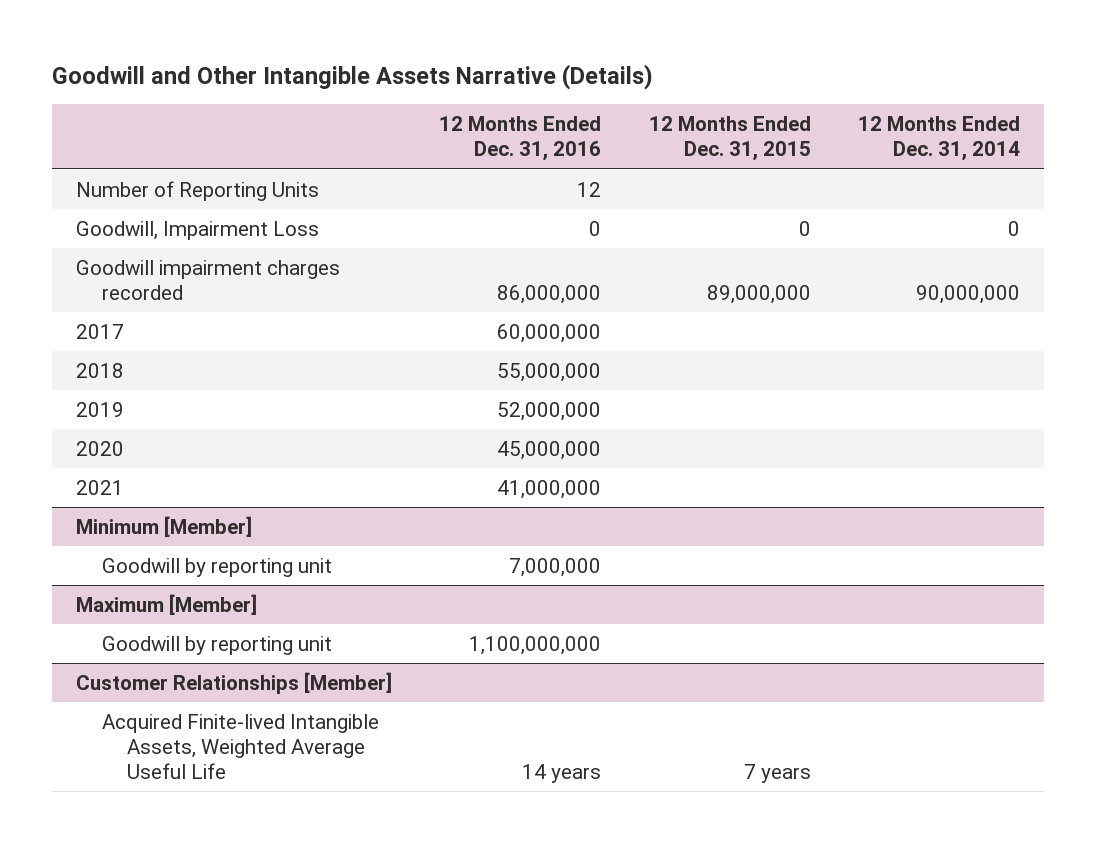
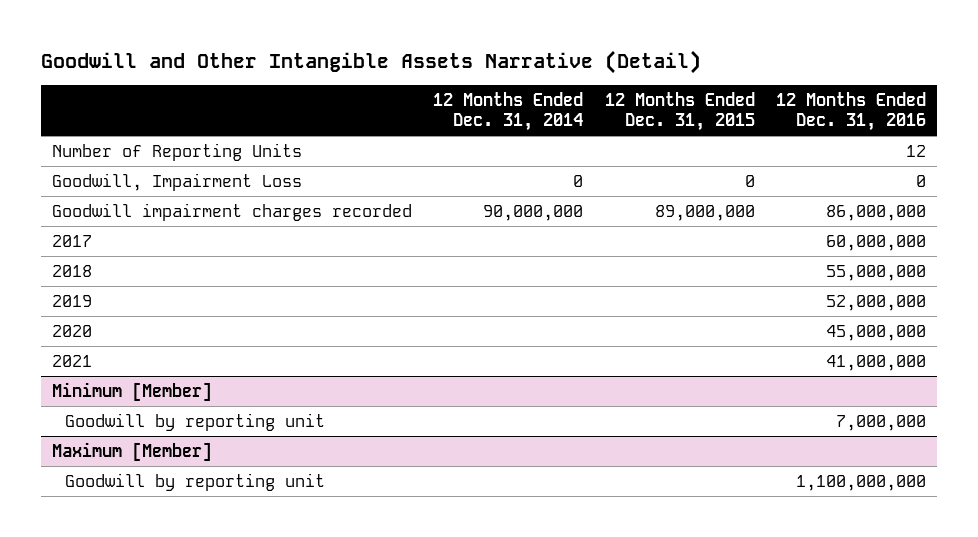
- Goodwill and Other Intangible Assets Narrative (Details)
+ Goodwill and Other Intangible Assets Narrative (Detail)
- | 12 Months Ended Dec. 31, 2016 | 12 Months Ended Dec. 31, 2015 | 12 Months Ended Dec. 31, 2014
+ | 12 Months Ended Dec. 31, 2014 | 12 Months Ended Dec. 31, 2015 | 12 Months Ended Dec. 31, 2016
- Customer Relationships [Member]
- Acquired Finite-lived Intangible Assets, Weighted Average Useful Life | 14 years | 7 years |

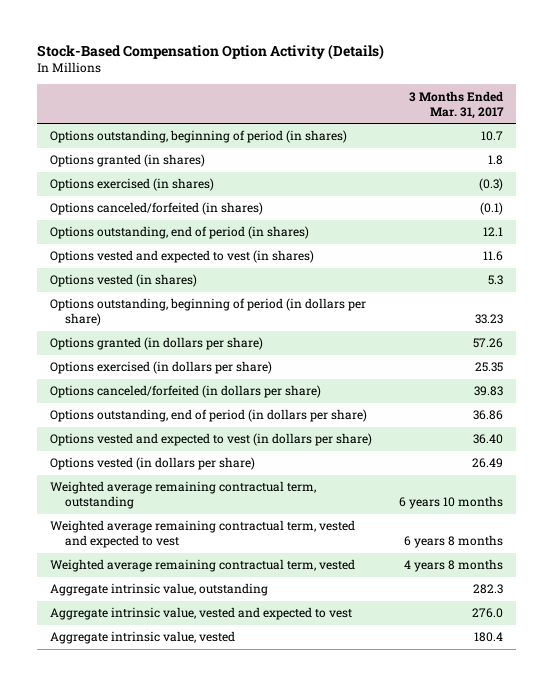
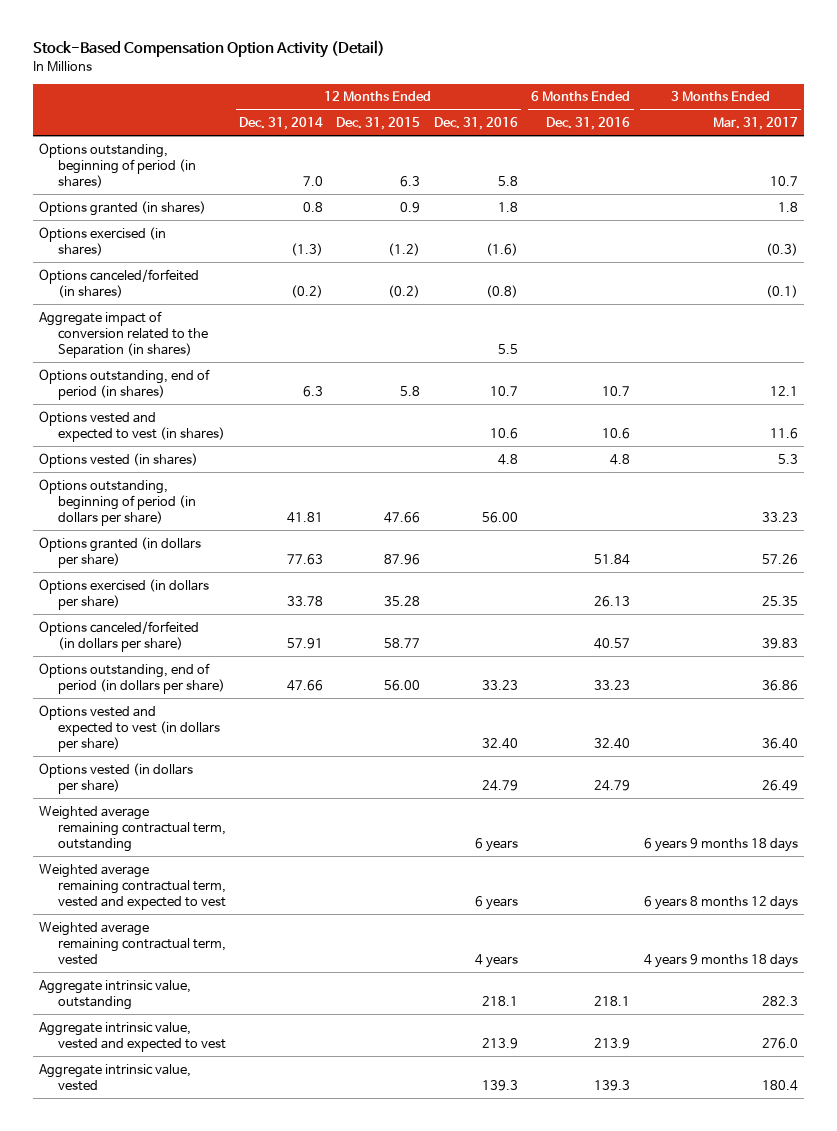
- Stock-Based Compensation Option Activity (Details)
+ Stock-Based Compensation Option Activity (Detail)
- | 3 Months Ended Mar. 31, 2017
+ | 12 Months Ended Dec. 31, 2014 | 12 Months Ended Dec. 31, 2015 | 12 Months Ended Dec. 31, 2016 | 6 Months Ended Dec. 31, 2016 | 3 Months Ended Mar. 31, 2017
+ Aggregate impact of conversion related to the Separation (in shares) | | | 5.5 | |
- Weighted average remaining contractual term, outstanding | 6 years 10 months
- Weighted average remaining contractual term, vested and expected to vest | 6 years 8 months
- Weighted average remaining contractual term, vested | 4 years 8 months
+ Weighted average remaining contractual term, outstanding | | | 6 years | | 6 years 9 months 18 days
+ Weighted average remaining contractual term, vested and expected to vest | | | 6 years | | 6 years 8 months 12 days
+ Weighted average remaining contractual term, vested | | | 4 years | | 4 years 9 months 18 days

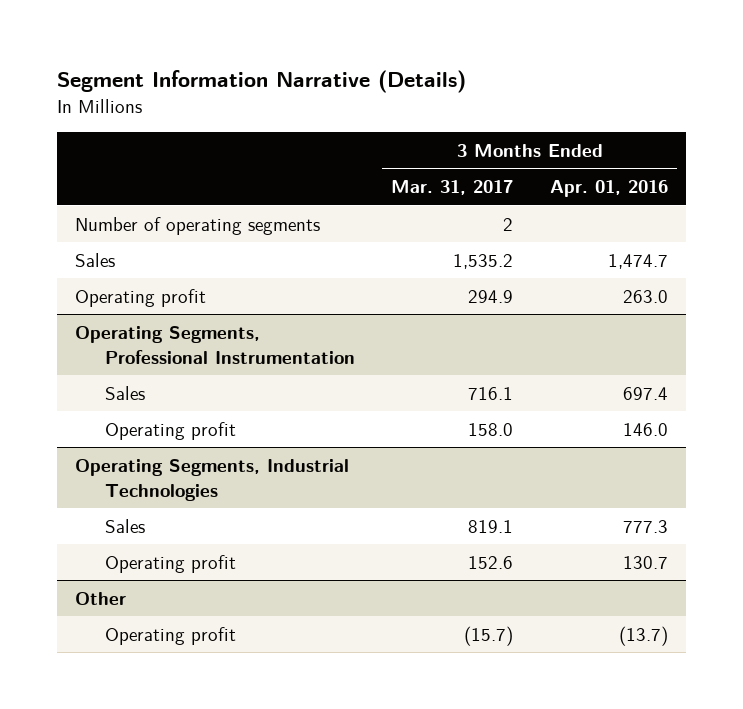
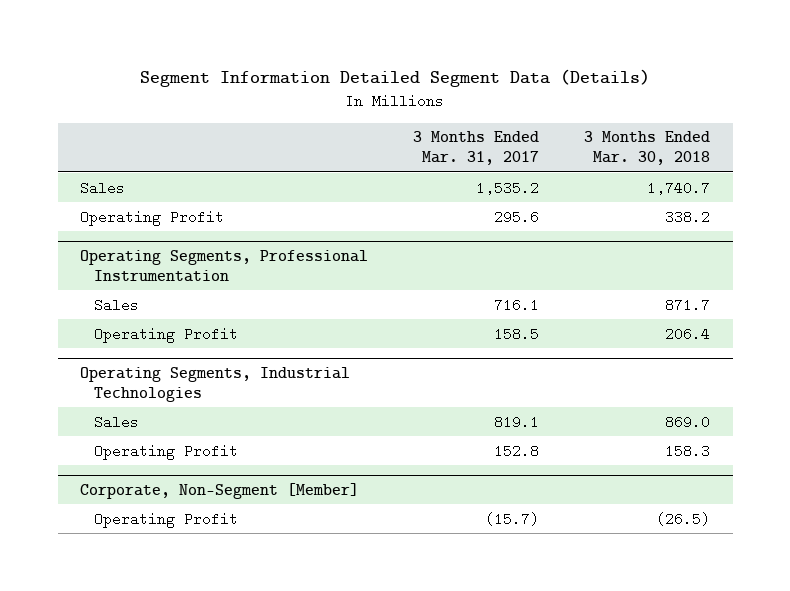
- Segment Information Narrative (Details)
+ Segment Information Detailed Segment Data (Details)
- | 3 Months Ended Mar. 31, 2017 | 3 Months Ended Apr. 01, 2016
+ | 3 Months Ended Mar. 31, 2017 | 3 Months Ended Mar. 30, 2018
- Number of operating segments | 2 |
- Operating profit | 294.9 | 263.0
+ Operating Profit | 295.6 | 338.2
@ Operating Segments, Professional Instrumentation
- Operating profit | 158.0 | 146.0
+ Operating Profit | 158.5 | 206.4
@ Operating Segments, Industrial Technologies
- Operating profit | 152.6 | 130.7
- Other
- Operating profit | (15.7) | (13.7)
@ Operating Segments, Industrial Technologies
+ Operating Profit | 152.8 | 158.3
+ Corporate, Non-Segment [Member]
+ Operating Profit | (15.7) | (26.5)

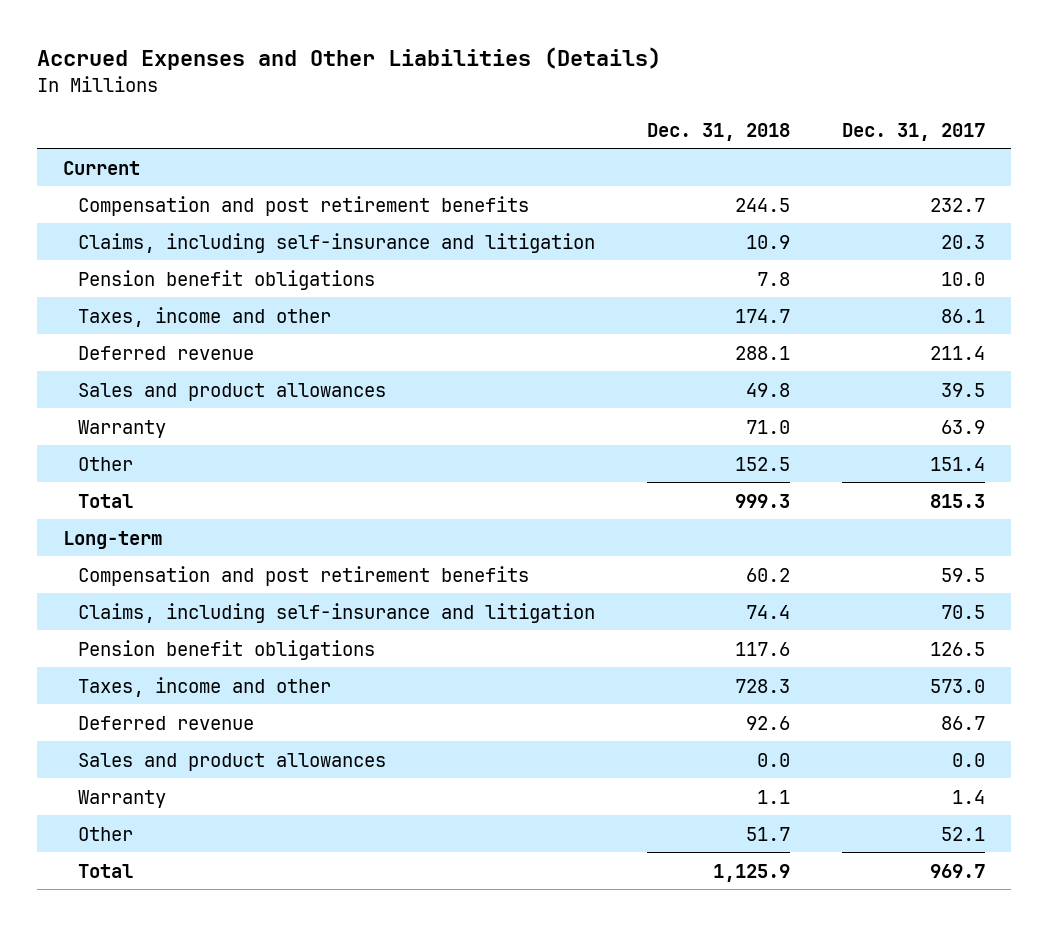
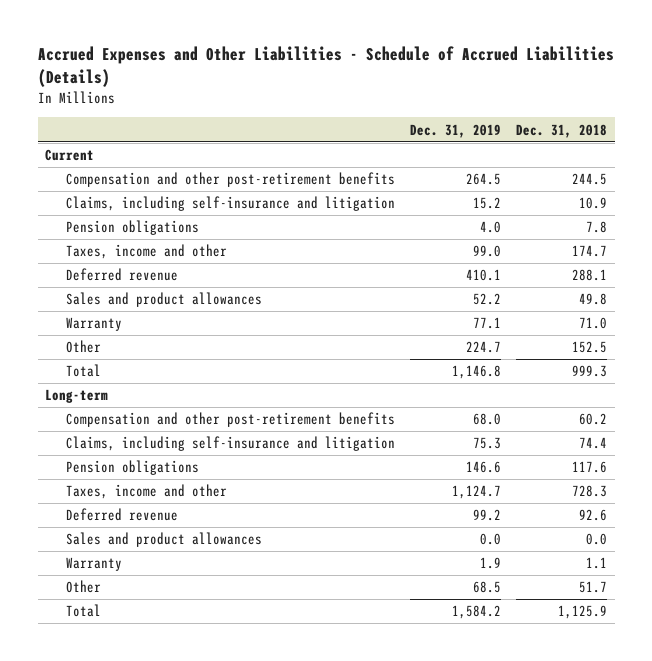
- Accrued Expenses and Other Liabilities (Details)
+ Accrued Expenses and Other Liabilities - Schedule of Accrued Liabilities (Details)
- | Dec. 31, 2018 | Dec. 31, 2017
+ | Dec. 31, 2019 | Dec. 31, 2018
- Compensation and post retirement benefits | 244.5 | 232.7
+ Compensation and other post-retirement benefits | 264.5 | 244.5
- Pension benefit obligations | 7.8 | 10.0
+ Pension obligations | 4.0 | 7.8
- Compensation and post retirement benefits | 60.2 | 59.5
+ Compensation and other post-retirement benefits | 68.0 | 60.2
- Pension benefit obligations | 117.6 | 126.5
+ Pension obligations | 146.6 | 117.6

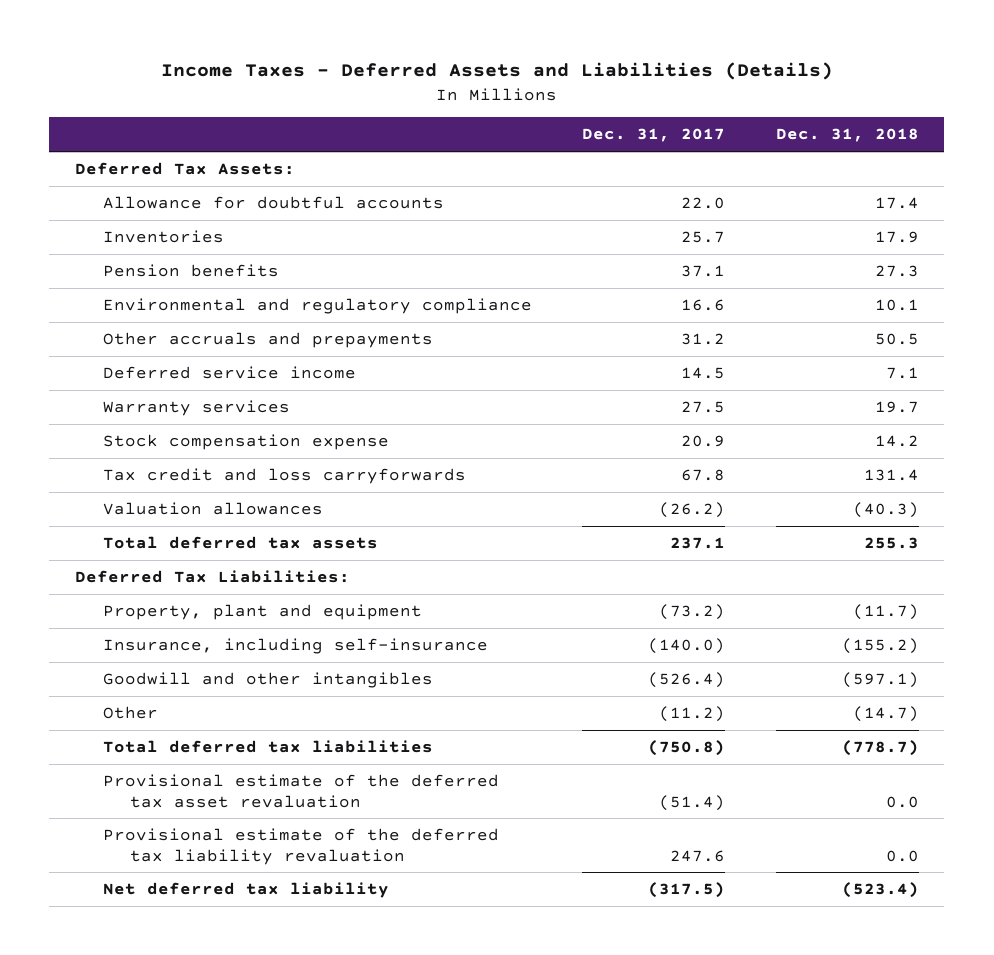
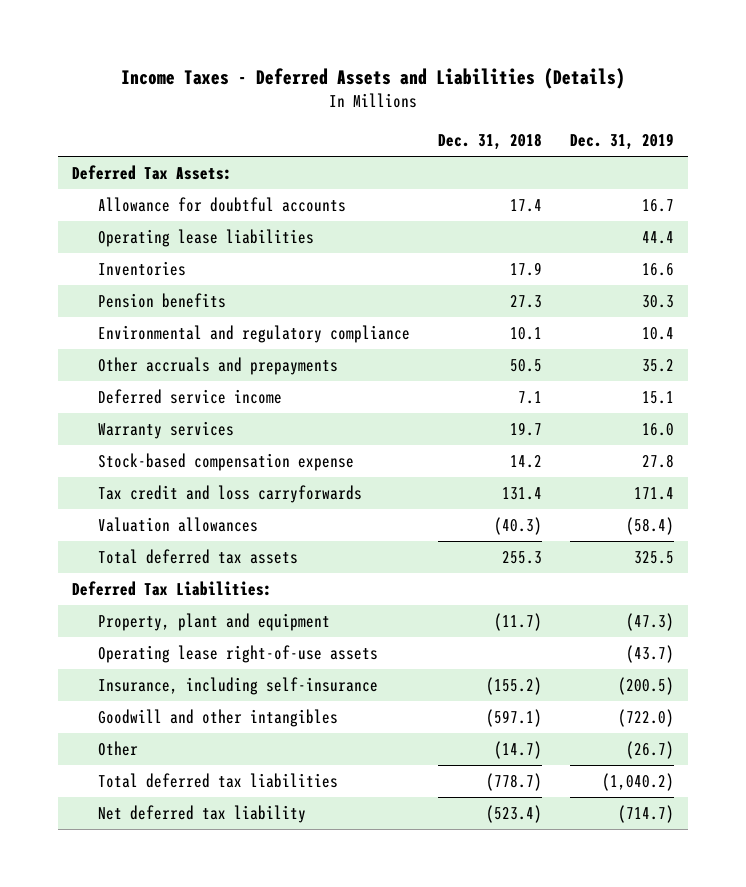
- | Dec. 31, 2017 | Dec. 31, 2018
+ | Dec. 31, 2018 | Dec. 31, 2019
+ Operating lease liabilities | | 44.4
- Stock compensation expense | 20.9 | 14.2
+ Stock-based compensation expense | 14.2 | 27.8
+ Operating lease right-of-use assets | | (43.7)
- Provisional estimate of the deferred tax asset revaluation | (51.4) | 0.0
- Provisional estimate of the deferred tax liability revaluation | 247.6 | 0.0

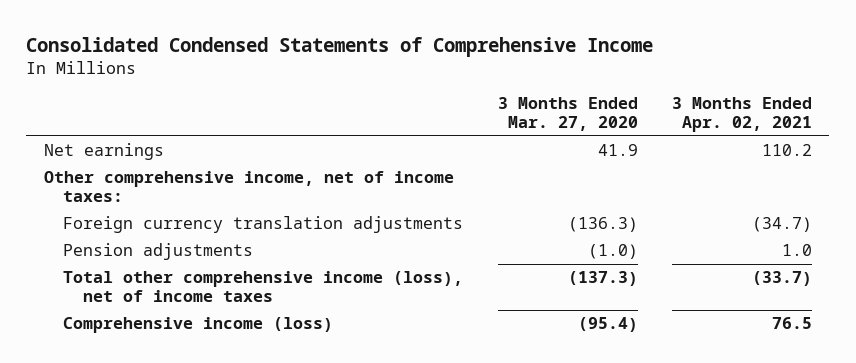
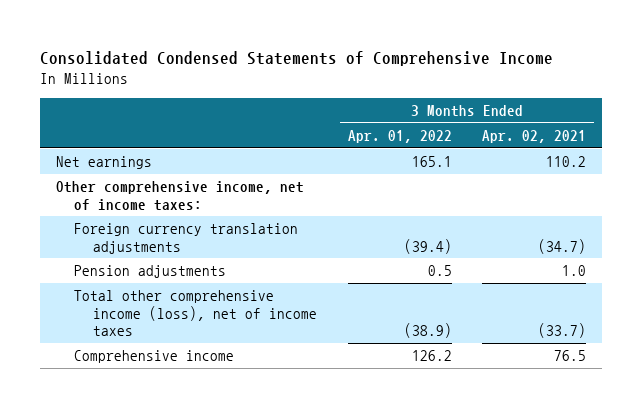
- | 3 Months Ended Mar. 27, 2020 | 3 Months Ended Apr. 02, 2021
+ | 3 Months Ended Apr. 01, 2022 | 3 Months Ended Apr. 02, 2021
- Comprehensive income (loss) | (95.4) | 76.5
+ Comprehensive income | 126.2 | 76.5

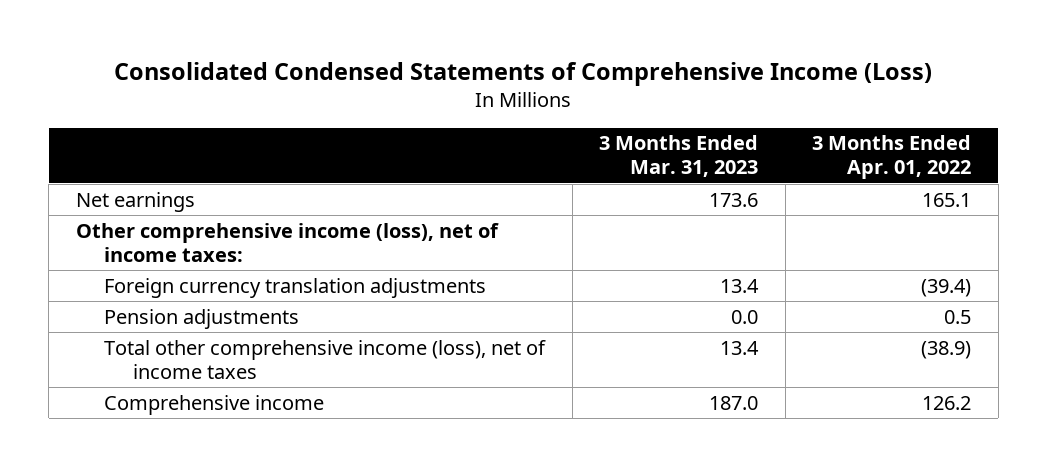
- Consolidated Condensed Statements of Comprehensive Income
+ Consolidated Condensed Statements of Comprehensive Income (Loss)
- | 3 Months Ended Apr. 01, 2022 | 3 Months Ended Apr. 02, 2021
+ | 3 Months Ended Mar. 31, 2023 | 3 Months Ended Apr. 01, 2022
- Other comprehensive income, net of income taxes:
+ Other comprehensive income (loss), net of income taxes:

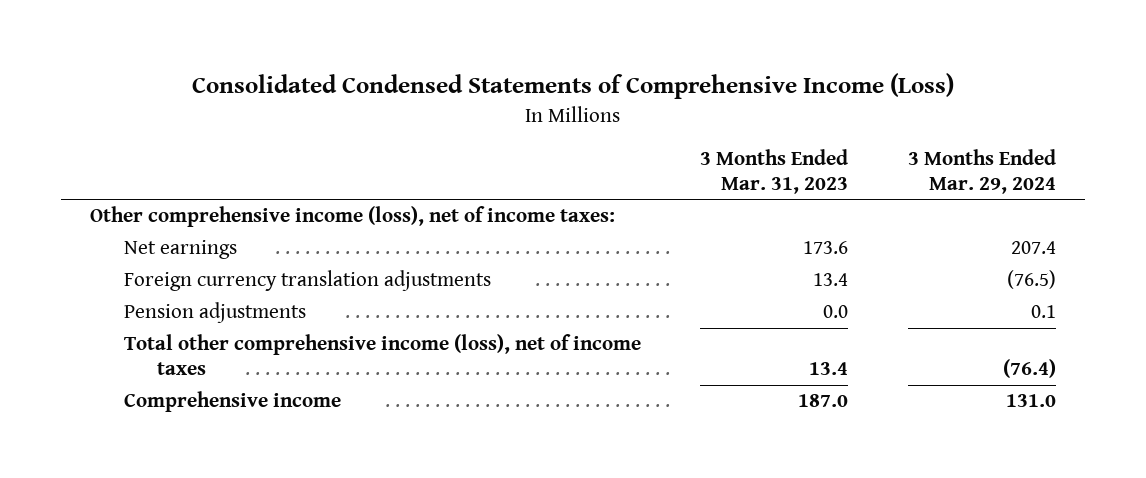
- | 3 Months Ended Mar. 31, 2023 | 3 Months Ended Apr. 01, 2022
+ | 3 Months Ended Mar. 31, 2023 | 3 Months Ended Mar. 29, 2024
moved down: Net earnings | 173.6 | 207.4

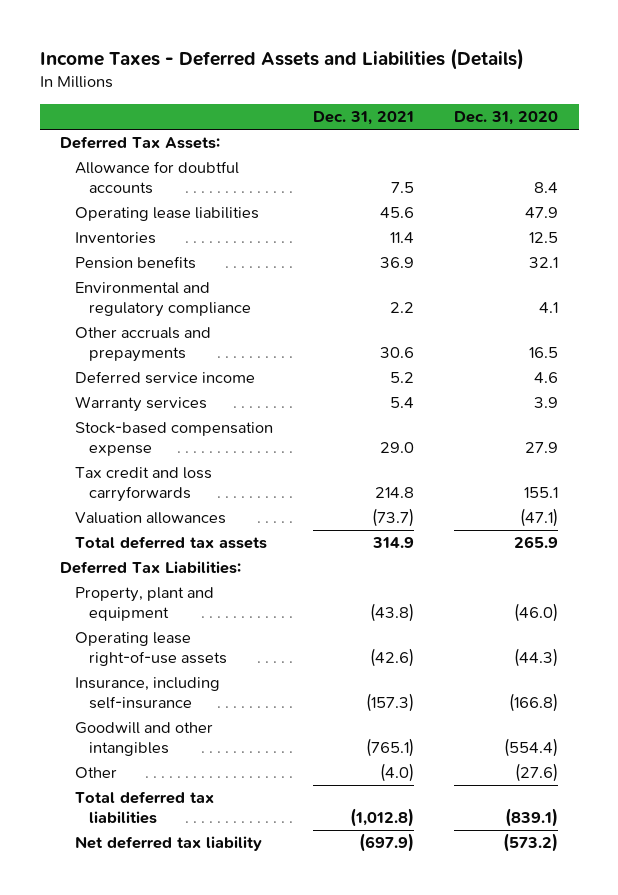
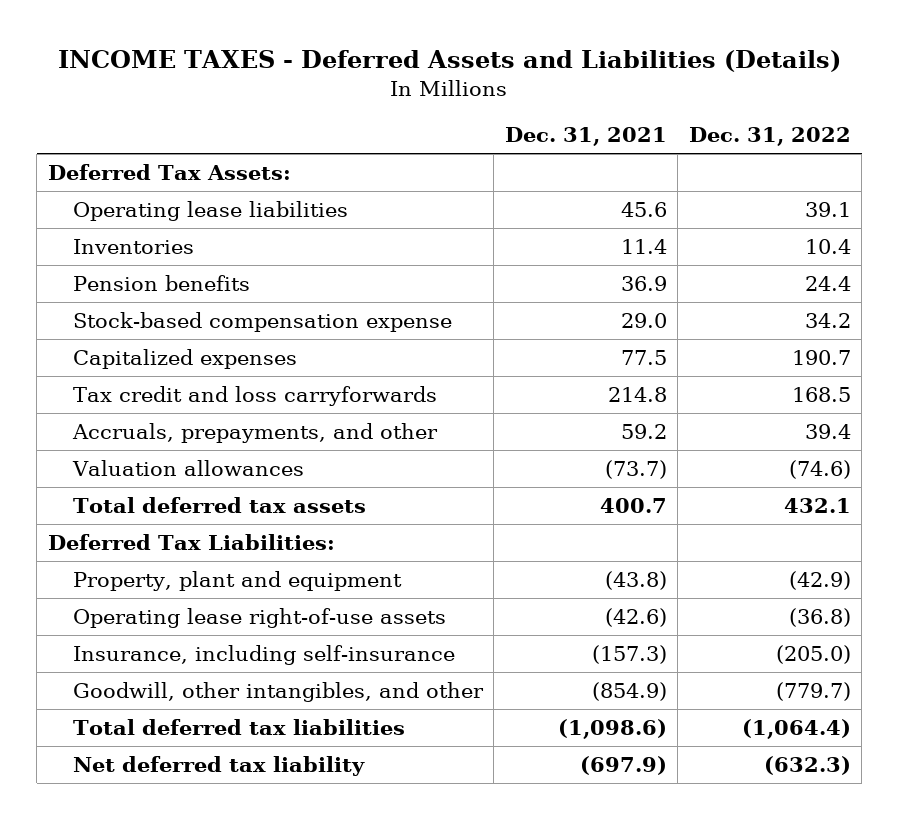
- Income Taxes - Deferred Assets and Liabilities (Details)
+ INCOME TAXES - Deferred Assets and Liabilities (Details)
- | Dec. 31, 2021 | Dec. 31, 2020
+ | Dec. 31, 2021 | Dec. 31, 2022
- Allowance for doubtful accounts | 7.5 | 8.4
- Environmental and regulatory compliance | 2.2 | 4.1
- Other accruals and prepayments | 30.6 | 16.5
- Deferred service income | 5.2 | 4.6
- Warranty services | 5.4 | 3.9
+ Capitalized expenses | 77.5 | 190.7
+ Accruals, prepayments, and other | 59.2 | 39.4
- Total deferred tax assets | 314.9 | 265.9
+ Total deferred tax assets | 400.7 | 432.1
- Goodwill and other intangibles | (765.1) | (554.4)
- Other | (4.0) | (27.6)
- Total deferred tax liabilities | (1,012.8) | (839.1)
+ Goodwill, other intangibles, and other | (854.9) | (779.7)
+ Total deferred tax liabilities | (1,098.6) | (1,064.4)

